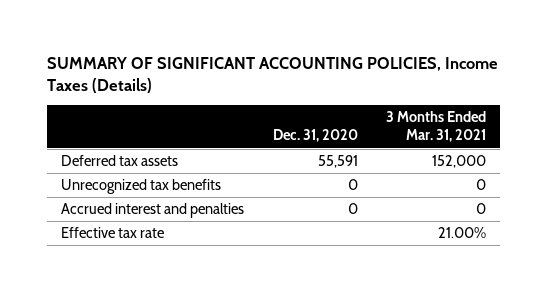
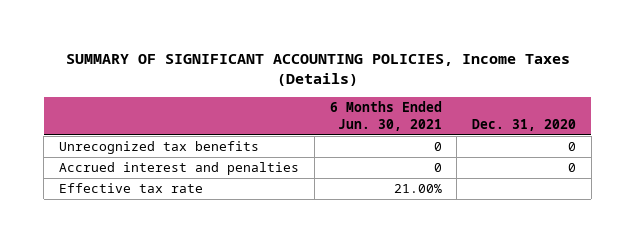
- | Dec. 31, 2020 | 3 Months Ended Mar. 31, 2021
+ | 6 Months Ended Jun. 30, 2021 | Dec. 31, 2020
- Deferred tax assets | 55,591 | 152,000

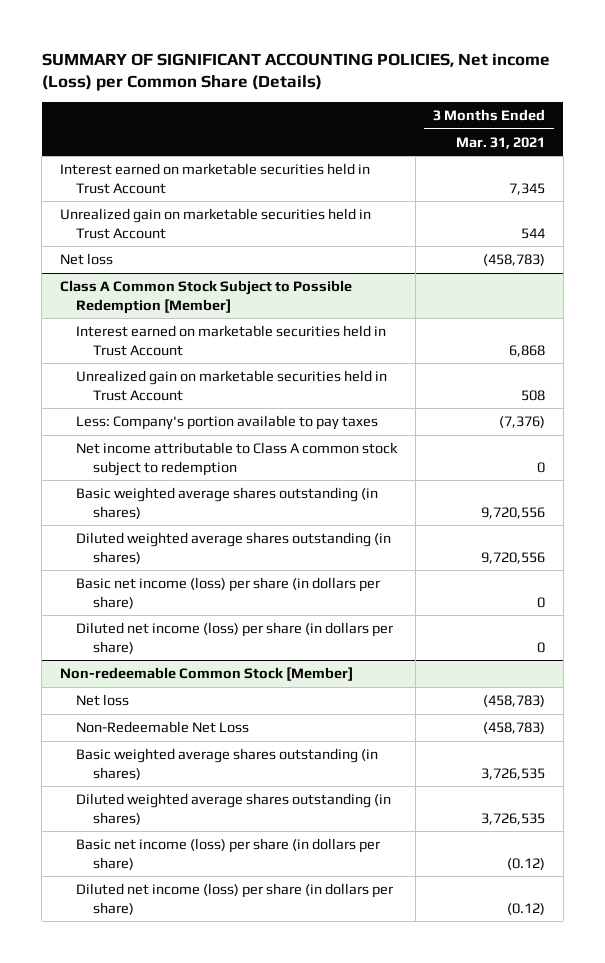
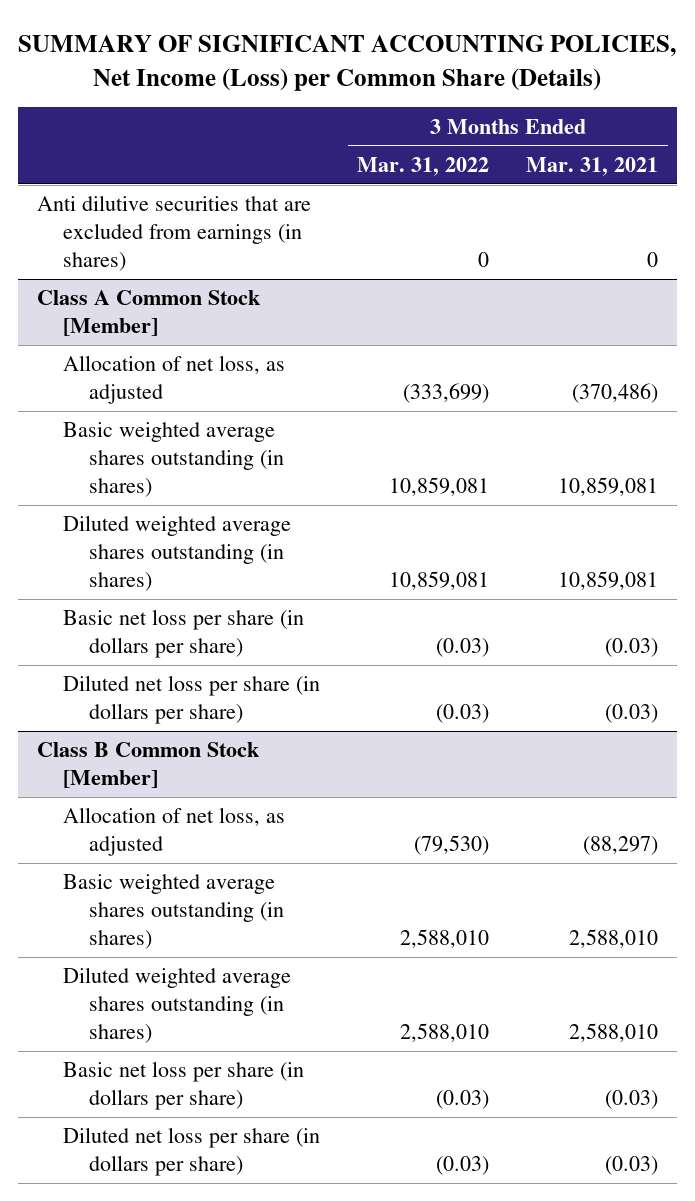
- SUMMARY OF SIGNIFICANT ACCOUNTING POLICIES, Net income (Loss) per Common Share (Details)
+ SUMMARY OF SIGNIFICANT ACCOUNTING POLICIES, Net Income (Loss) per Common Share (Details)
- | 3 Months Ended Mar. 31, 2021
+ | 3 Months Ended Mar. 31, 2022 | 3 Months Ended Mar. 31, 2021
- Interest earned on marketable securities held in Trust Account | 7,345
- Unrealized gain on marketable securities held in Trust Account | 544
- Net loss | (458,783)
- Class A Common Stock Subject to Possible Redemption [Member]
- Interest earned on marketable securities held in Trust Account | 6,868
- Unrealized gain on marketable securities held in Trust Account | 508
- Less: Company's portion available to pay taxes | (7,376)
- Net income attributable to Class A common stock subject to redemption | 0
- Basic weighted average shares outstanding (in shares) | 9,720,556
- Diluted weighted average shares outstanding (in shares) | 9,720,556
- Basic net income (loss) per share (in dollars per share) | 0
- Diluted net income (loss) per share (in dollars per share) | 0
- Non-redeemable Common Stock [Member]
- Net loss | (458,783)
- Non-Redeemable Net Loss | (458,783)
- Basic weighted average shares outstanding (in shares) | 3,726,535
- Diluted weighted average shares outstanding (in shares) | 3,726,535
- Basic net income (loss) per share (in dollars per share) | (0.12)
- Diluted net income (loss) per share (in dollars per share) | (0.12)
+ Anti dilutive securities that are excluded from earnings (in shares) | 0 | 0
+ Class A Common Stock [Member]
+ Allocation of net loss, as adjusted | (333,699) | (370,486)
+ Basic weighted average shares outstanding (in shares) | 10,859,081 | 10,859,081
+ Diluted weighted average shares outstanding (in shares) | 10,859,081 | 10,859,081
+ Basic net loss per share (in dollars per share) | (0.03) | (0.03)
+ Diluted net loss per share (in dollars per share) | (0.03) | (0.03)
+ Class B Common Stock [Member]
+ Allocation of net loss, as adjusted | (79,530) | (88,297)
+ Basic weighted average shares outstanding (in shares) | 2,588,010 | 2,588,010
+ Diluted weighted average shares outstanding (in shares) | 2,588,010 | 2,588,010
+ Basic net loss per share (in dollars per share) | (0.03) | (0.03)
+ Diluted net loss per share (in dollars per share) | (0.03) | (0.03)

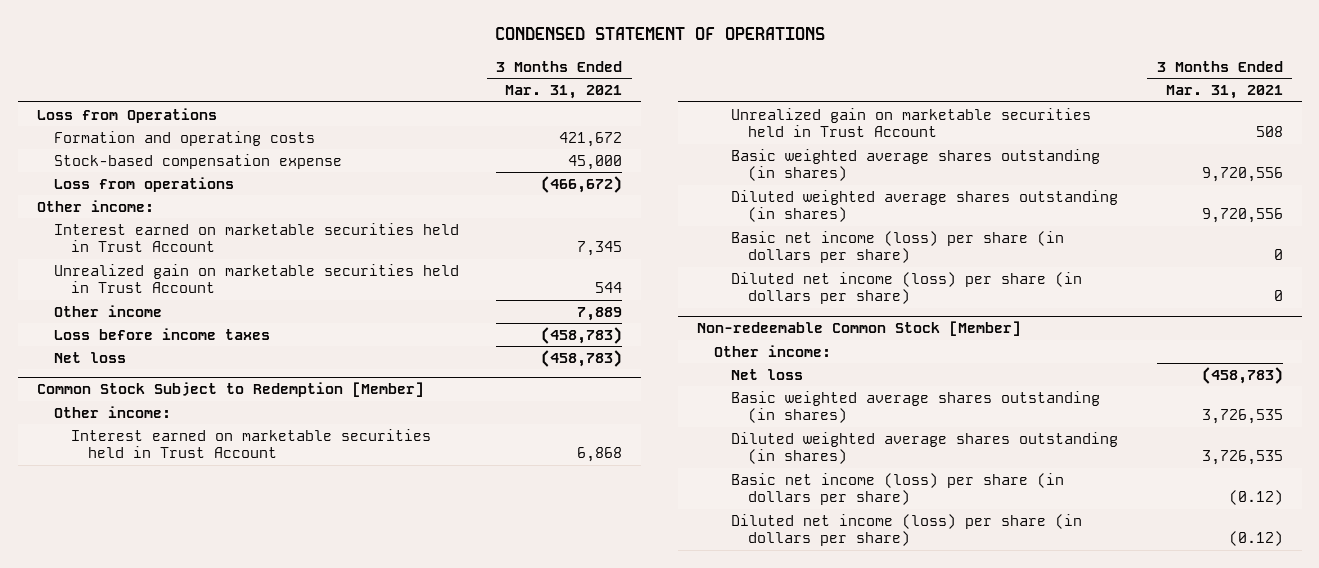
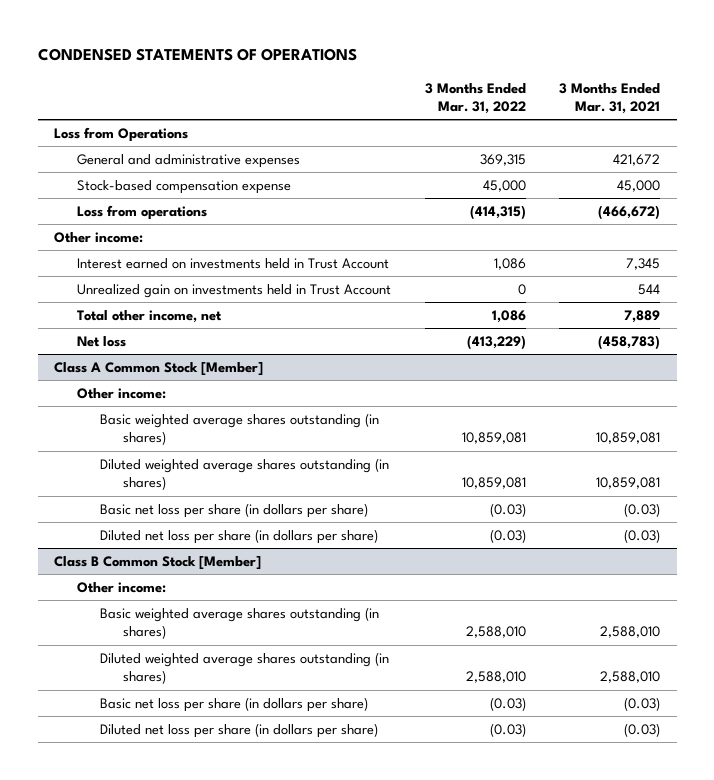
- CONDENSED STATEMENT OF OPERATIONS
+ CONDENSED STATEMENTS OF OPERATIONS
- | 3 Months Ended Mar. 31, 2021
+ | 3 Months Ended Mar. 31, 2022 | 3 Months Ended Mar. 31, 2021
- Formation and operating costs | 421,672
+ General and administrative expenses | 369,315 | 421,672
- Interest earned on marketable securities held in Trust Account | 7,345
- Unrealized gain on marketable securities held in Trust Account | 544
- Other income | 7,889
- Loss before income taxes | (458,783)
+ Interest earned on investments held in Trust Account | 1,086 | 7,345
+ Unrealized gain on investments held in Trust Account | 0 | 544
+ Total other income, net | 1,086 | 7,889
- Common Stock Subject to Redemption [Member]
+ Class A Common Stock [Member]
- Interest earned on marketable securities held in Trust Account | 6,868
- Unrealized gain on marketable securities held in Trust Account | 508
- Basic weighted average shares outstanding (in shares) | 9,720,556
- Diluted weighted average shares outstanding (in shares) | 9,720,556
- Basic net income (loss) per share (in dollars per share) | 0
- Diluted net income (loss) per share (in dollars per share) | 0
- Non-redeemable Common Stock [Member]
+ Basic weighted average shares outstanding (in shares) | 10,859,081 | 10,859,081
+ Diluted weighted average shares outstanding (in shares) | 10,859,081 | 10,859,081
+ Basic net loss per share (in dollars per share) | (0.03) | (0.03)
+ Diluted net loss per share (in dollars per share) | (0.03) | (0.03)
+ Class B Common Stock [Member]
- Net loss | (458,783)
- Basic weighted average shares outstanding (in shares) | 3,726,535
- Diluted weighted average shares outstanding (in shares) | 3,726,535
- Basic net income (loss) per share (in dollars per share) | (0.12)
- Diluted net income (loss) per share (in dollars per share) | (0.12)
+ Basic weighted average shares outstanding (in shares) | 2,588,010 | 2,588,010
+ Diluted weighted average shares outstanding (in shares) | 2,588,010 | 2,588,010
+ Basic net loss per share (in dollars per share) | (0.03) | (0.03)
+ Diluted net loss per share (in dollars per share) | (0.03) | (0.03)

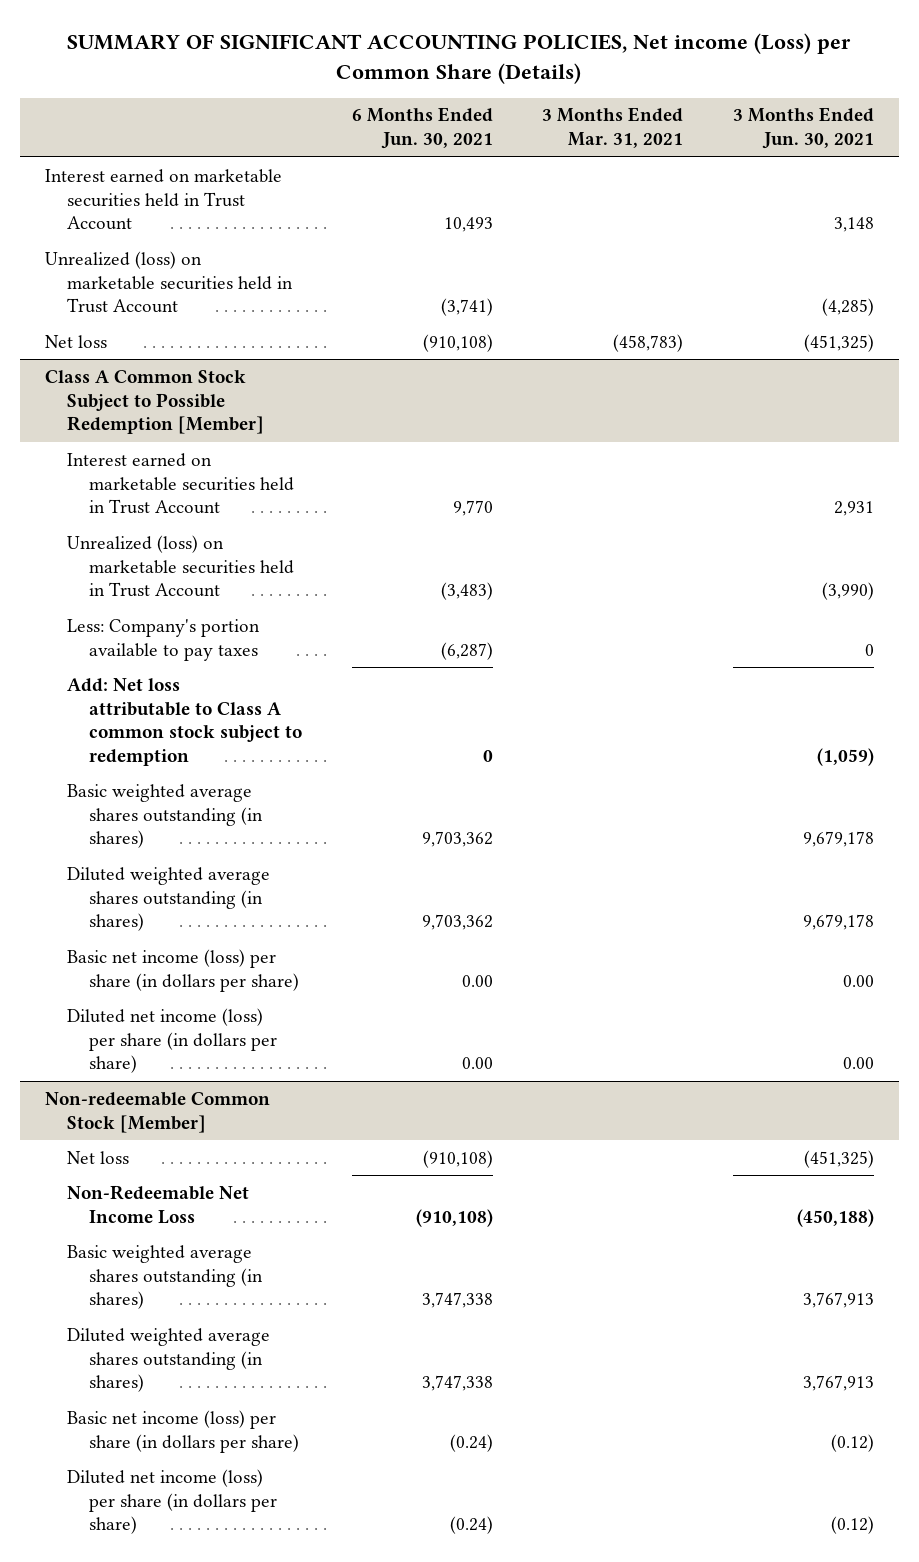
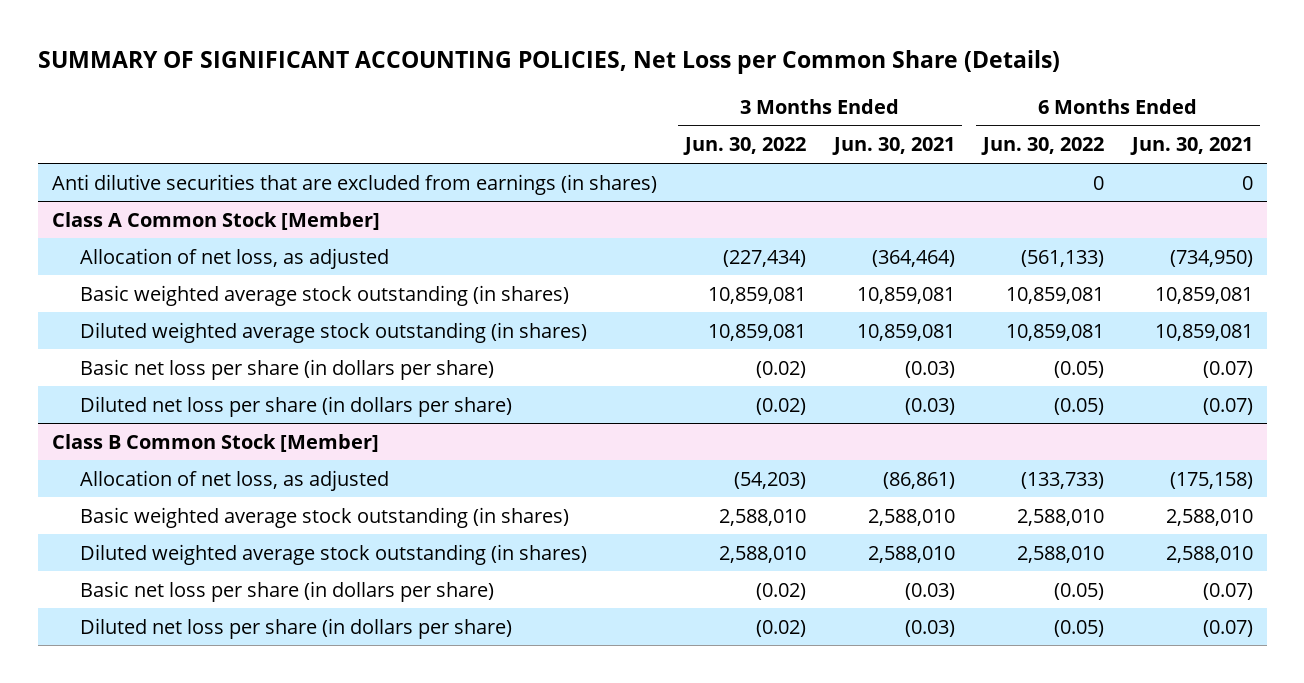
- SUMMARY OF SIGNIFICANT ACCOUNTING POLICIES, Net income (Loss) per Common Share (Details)
+ SUMMARY OF SIGNIFICANT ACCOUNTING POLICIES, Net Loss per Common Share (Details)
- | 6 Months Ended Jun. 30, 2021 | 3 Months Ended Mar. 31, 2021 | 3 Months Ended Jun. 30, 2021
+ | 3 Months Ended Jun. 30, 2022 | 3 Months Ended Jun. 30, 2021 | 6 Months Ended Jun. 30, 2022 | 6 Months Ended Jun. 30, 2021
- Interest earned on marketable securities held in Trust Account | 10,493 | | 3,148
- Unrealized (loss) on marketable securities held in Trust Account | (3,741) | | (4,285)
- Net loss | (910,108) | (458,783) | (451,325)
- Class A Common Stock Subject to Possible Redemption [Member]
- Interest earned on marketable securities held in Trust Account | 9,770 | | 2,931
- Unrealized (loss) on marketable securities held in Trust Account | (3,483) | | (3,990)
- Less: Company's portion available to pay taxes | (6,287) | | 0
- Add: Net loss attributable to Class A common stock subject to redemption | 0 | | (1,059)
- Basic weighted average shares outstanding (in shares) | 9,703,362 | | 9,679,178
- Diluted weighted average shares outstanding (in shares) | 9,703,362 | | 9,679,178
- Basic net income (loss) per share (in dollars per share) | 0.00 | | 0.00
- Diluted net income (loss) per share (in dollars per share) | 0.00 | | 0.00
- Non-redeemable Common Stock [Member]
- Net loss | (910,108) | | (451,325)
- Non-Redeemable Net Income Loss | (910,108) | | (450,188)
- Basic weighted average shares outstanding (in shares) | 3,747,338 | | 3,767,913
- Diluted weighted average shares outstanding (in shares) | 3,747,338 | | 3,767,913
- Basic net income (loss) per share (in dollars per share) | (0.24) | | (0.12)
- Diluted net income (loss) per share (in dollars per share) | (0.24) | | (0.12)
+ Anti dilutive securities that are excluded from earnings (in shares) | | | 0 | 0
+ Class A Common Stock [Member]
+ Allocation of net loss, as adjusted | (227,434) | (364,464) | (561,133) | (734,950)
+ Basic weighted average stock outstanding (in shares) | 10,859,081 | 10,859,081 | 10,859,081 | 10,859,081
+ Diluted weighted average stock outstanding (in shares) | 10,859,081 | 10,859,081 | 10,859,081 | 10,859,081
+ Basic net loss per share (in dollars per share) | (0.02) | (0.03) | (0.05) | (0.07)
+ Diluted net loss per share (in dollars per share) | (0.02) | (0.03) | (0.05) | (0.07)
+ Class B Common Stock [Member]
+ Allocation of net loss, as adjusted | (54,203) | (86,861) | (133,733) | (175,158)
+ Basic weighted average stock outstanding (in shares) | 2,588,010 | 2,588,010 | 2,588,010 | 2,588,010
+ Diluted weighted average stock outstanding (in shares) | 2,588,010 | 2,588,010 | 2,588,010 | 2,588,010
+ Basic net loss per share (in dollars per share) | (0.02) | (0.03) | (0.05) | (0.07)
+ Diluted net loss per share (in dollars per share) | (0.02) | (0.03) | (0.05) | (0.07)

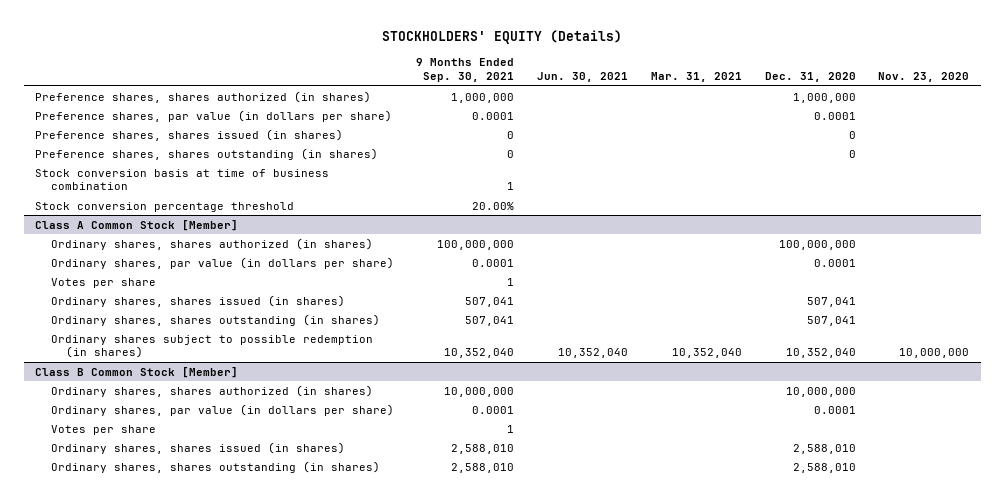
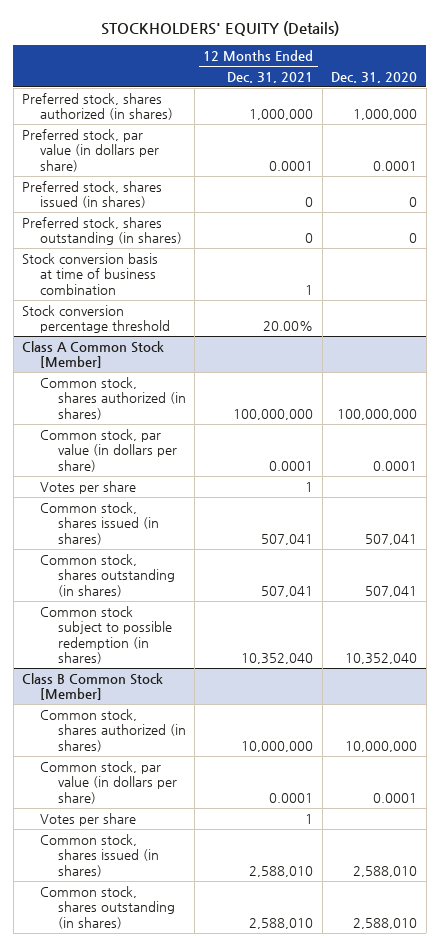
- | 9 Months Ended Sep. 30, 2021 | Jun. 30, 2021 | Mar. 31, 2021 | Dec. 31, 2020 | Nov. 23, 2020
+ | 12 Months Ended Dec. 31, 2021 | Dec. 31, 2020
- Preference shares, shares authorized (in shares) | 1,000,000 | | | 1,000,000 |
- Preference shares, par value (in dollars per share) | 0.0001 | | | 0.0001 |
- Preference shares, shares issued (in shares) | 0 | | | 0 |
- Preference shares, shares outstanding (in shares) | 0 | | | 0 |
+ Preferred stock, shares authorized (in shares) | 1,000,000 | 1,000,000
+ Preferred stock, par value (in dollars per share) | 0.0001 | 0.0001
+ Preferred stock, shares issued (in shares) | 0 | 0
+ Preferred stock, shares outstanding (in shares) | 0 | 0
@ Class A Common Stock [Member]
- Ordinary shares, shares authorized (in shares) | 100,000,000 | | | 100,000,000 |
- Ordinary shares, par value (in dollars per share) | 0.0001 | | | 0.0001 |
+ Common stock, shares authorized (in shares) | 100,000,000 | 100,000,000
+ Common stock, par value (in dollars per share) | 0.0001 | 0.0001
- Ordinary shares, shares issued (in shares) | 507,041 | | | 507,041 |
- Ordinary shares, shares outstanding (in shares) | 507,041 | | | 507,041 |
- Ordinary shares subject to possible redemption (in shares) | 10,352,040 | 10,352,040 | 10,352,040 | 10,352,040 | 10,000,000
+ Common stock, shares issued (in shares) | 507,041 | 507,041
+ Common stock, shares outstanding (in shares) | 507,041 | 507,041
+ Common stock subject to possible redemption (in shares) | 10,352,040 | 10,352,040
@ Class B Common Stock [Member]
- Ordinary shares, shares authorized (in shares) | 10,000,000 | | | 10,000,000 |
- Ordinary shares, par value (in dollars per share) | 0.0001 | | | 0.0001 |
+ Common stock, shares authorized (in shares) | 10,000,000 | 10,000,000
+ Common stock, par value (in dollars per share) | 0.0001 | 0.0001
- Ordinary shares, shares issued (in shares) | 2,588,010 | | | 2,588,010 |
- Ordinary shares, shares outstanding (in shares) | 2,588,010 | | | 2,588,010 |
+ Common stock, shares issued (in shares) | 2,588,010 | 2,588,010
+ Common stock, shares outstanding (in shares) | 2,588,010 | 2,588,010

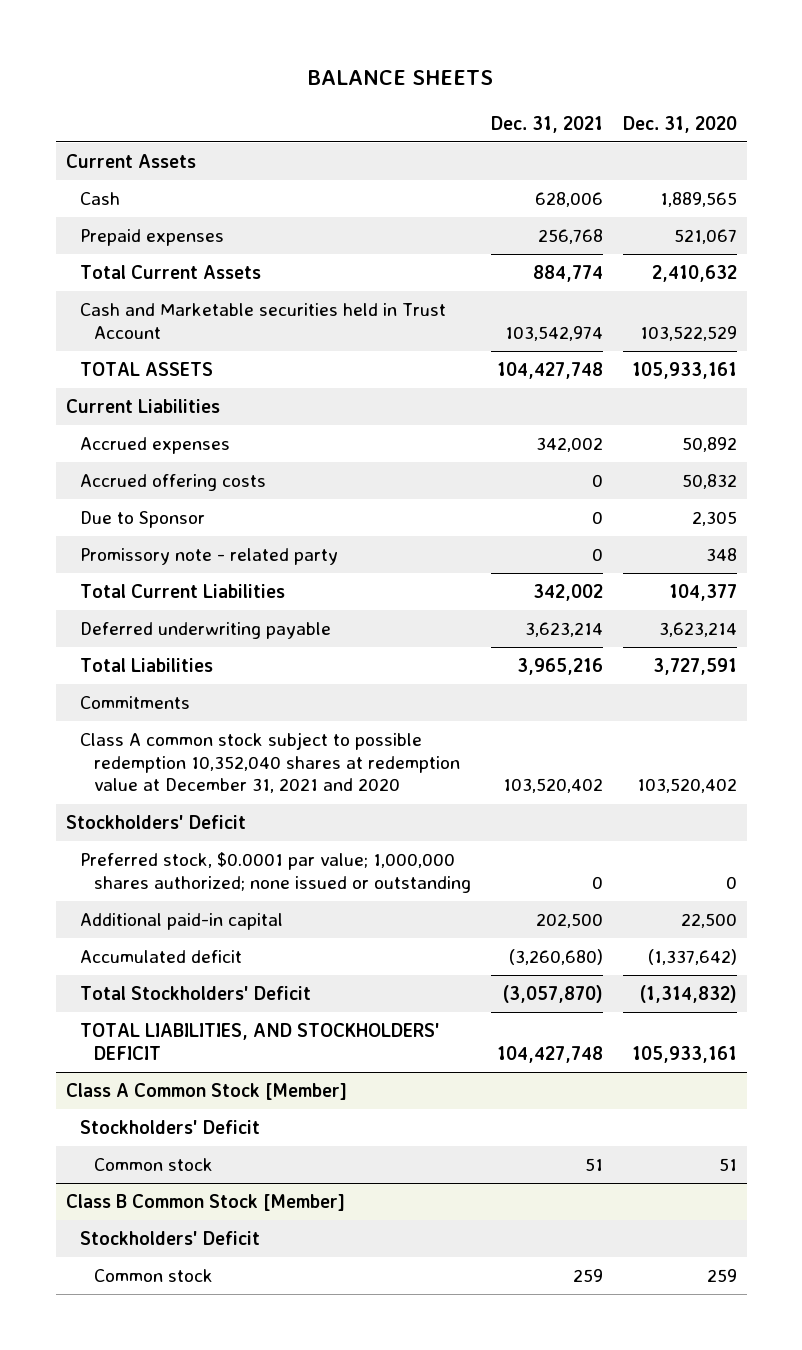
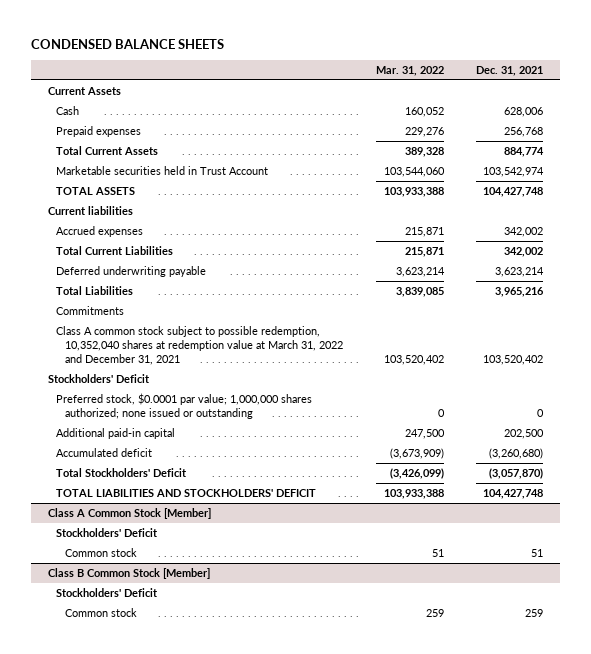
- BALANCE SHEETS
+ CONDENSED BALANCE SHEETS
- | Dec. 31, 2021 | Dec. 31, 2020
+ | Mar. 31, 2022 | Dec. 31, 2021
- Cash and Marketable securities held in Trust Account | 103,542,974 | 103,522,529
+ Marketable securities held in Trust Account | 103,544,060 | 103,542,974
- Current Liabilities
+ Current liabilities
- Accrued offering costs | 0 | 50,832
- Due to Sponsor | 0 | 2,305
- Promissory note - related party | 0 | 348
- Class A common stock subject to possible redemption 10,352,040 shares at redemption value at December 31, 2021 and 2020 | 103,520,402 | 103,520,402
+ Class A common stock subject to possible redemption, 10,352,040 shares at redemption value at March 31, 2022 and December 31, 2021 | 103,520,402 | 103,520,402
- TOTAL LIABILITIES, AND STOCKHOLDERS' DEFICIT | 104,427,748 | 105,933,161
+ TOTAL LIABILITIES AND STOCKHOLDERS' DEFICIT | 103,933,388 | 104,427,748

